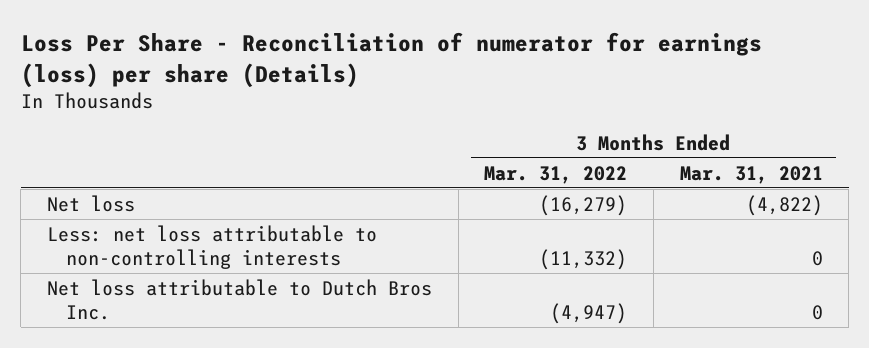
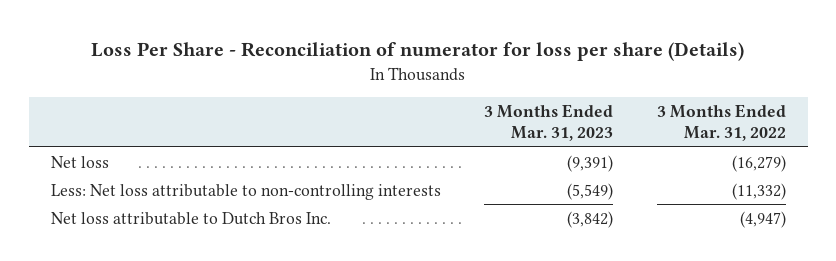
- Loss Per Share - Reconciliation of numerator for earnings (loss) per share (Details)
+ Loss Per Share - Reconciliation of numerator for loss per share (Details)
- | 3 Months Ended Mar. 31, 2022 | 3 Months Ended Mar. 31, 2021
+ | 3 Months Ended Mar. 31, 2023 | 3 Months Ended Mar. 31, 2022
- Less: net loss attributable to non-controlling interests | (11,332) | 0
+ Less: Net loss attributable to non-controlling interests | (5,549) | (11,332)

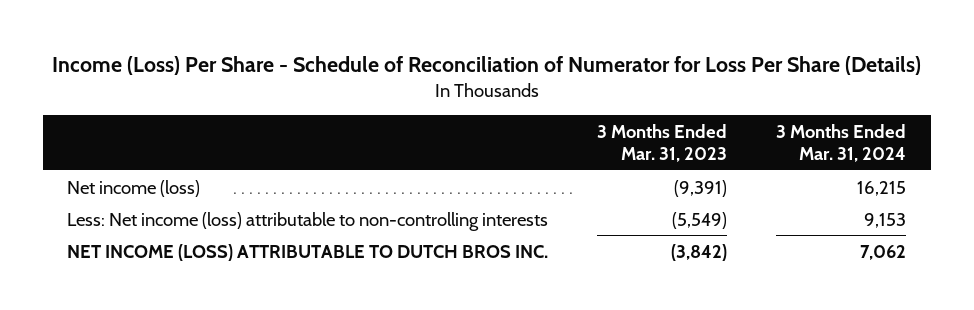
- Loss Per Share - Reconciliation of numerator for loss per share (Details)
+ Income (Loss) Per Share - Schedule of Reconciliation of Numerator for Loss Per Share (Details)
- | 3 Months Ended Mar. 31, 2023 | 3 Months Ended Mar. 31, 2022
+ | 3 Months Ended Mar. 31, 2023 | 3 Months Ended Mar. 31, 2024
- Net loss | (9,391) | (16,279)
- Less: Net loss attributable to non-controlling interests | (5,549) | (11,332)
- Net loss attributable to Dutch Bros Inc. | (3,842) | (4,947)
+ Net income (loss) | (9,391) | 16,215
+ Less: Net income (loss) attributable to non-controlling interests | (5,549) | 9,153
+ NET INCOME (LOSS) ATTRIBUTABLE TO DUTCH BROS INC. | (3,842) | 7,062

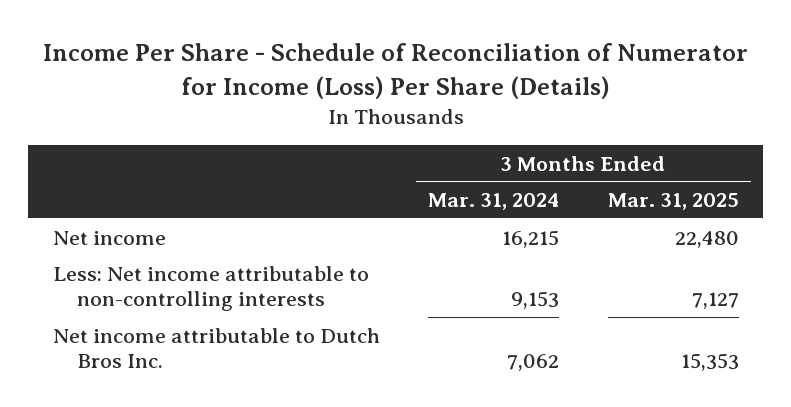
- Income (Loss) Per Share - Schedule of Reconciliation of Numerator for Loss Per Share (Details)
+ Income Per Share - Schedule of Reconciliation of Numerator for Income (Loss) Per Share (Details)
- | 3 Months Ended Mar. 31, 2023 | 3 Months Ended Mar. 31, 2024
+ | 3 Months Ended Mar. 31, 2024 | 3 Months Ended Mar. 31, 2025
- Net income (loss) | (9,391) | 16,215
- Less: Net income (loss) attributable to non-controlling interests | (5,549) | 9,153
- NET INCOME (LOSS) ATTRIBUTABLE TO DUTCH BROS INC. | (3,842) | 7,062
+ Net income | 16,215 | 22,480
+ Less: Net income attributable to non-controlling interests | 9,153 | 7,127
+ Net income attributable to Dutch Bros Inc. | 7,062 | 15,353

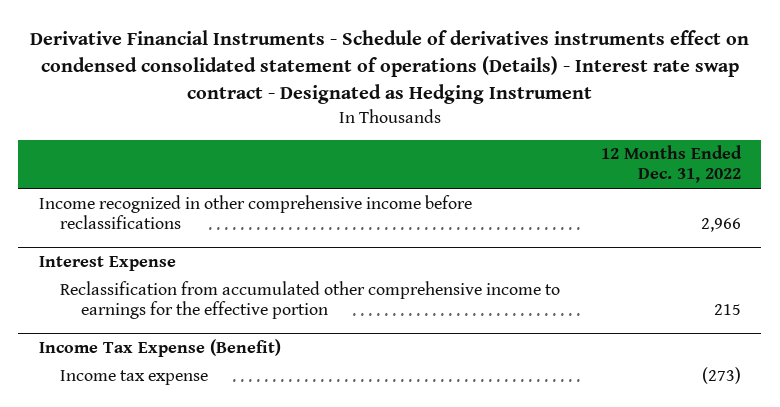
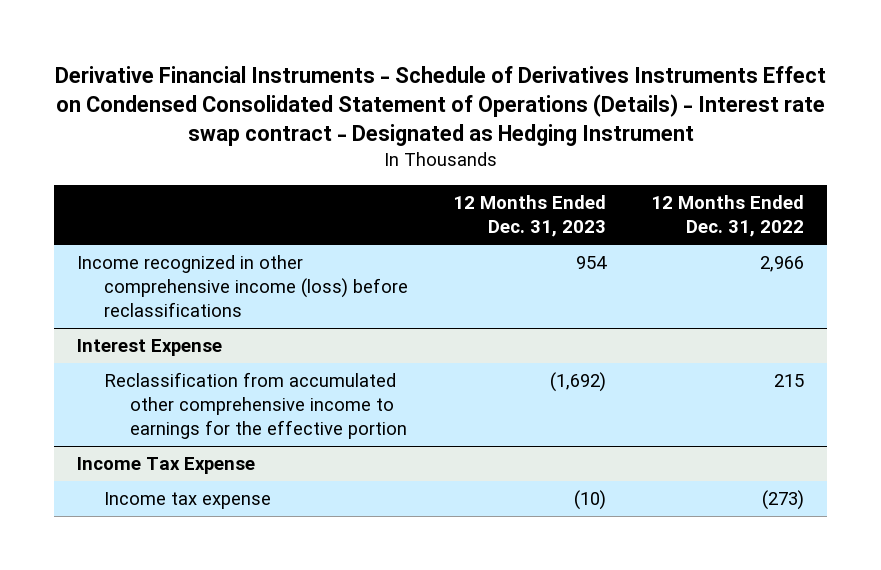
- Derivative Financial Instruments - Schedule of derivatives instruments effect on condensed consolidated statement of operations (Details) - Interest rate swap contract - Designated as Hedging Instrument
+ Derivative Financial Instruments - Schedule of Derivatives Instruments Effect on Condensed Consolidated Statement of Operations (Details) - Interest rate swap contract - Designated as Hedging Instrument
- | 12 Months Ended Dec. 31, 2022
+ | 12 Months Ended Dec. 31, 2023 | 12 Months Ended Dec. 31, 2022
- Income recognized in other comprehensive income before reclassifications | 2,966
+ Income recognized in other comprehensive income (loss) before reclassifications | 954 | 2,966
- Income Tax Expense (Benefit)
+ Income Tax Expense

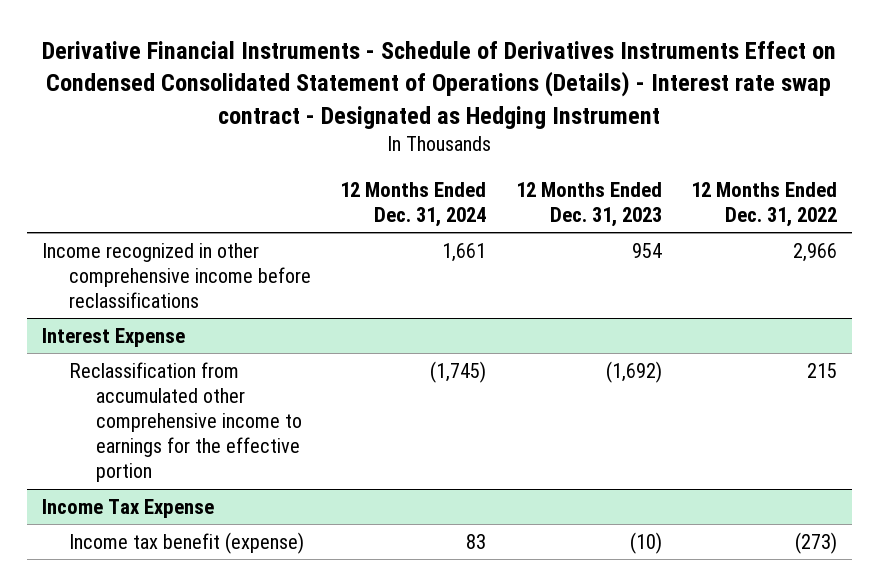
- | 12 Months Ended Dec. 31, 2023 | 12 Months Ended Dec. 31, 2022
+ | 12 Months Ended Dec. 31, 2024 | 12 Months Ended Dec. 31, 2023 | 12 Months Ended Dec. 31, 2022
- Income recognized in other comprehensive income (loss) before reclassifications | 954 | 2,966
+ Income recognized in other comprehensive income before reclassifications | 1,661 | 954 | 2,966
@ Income Tax Expense
- Income tax expense | (10) | (273)
+ Income tax benefit (expense) | 83 | (10) | (273)

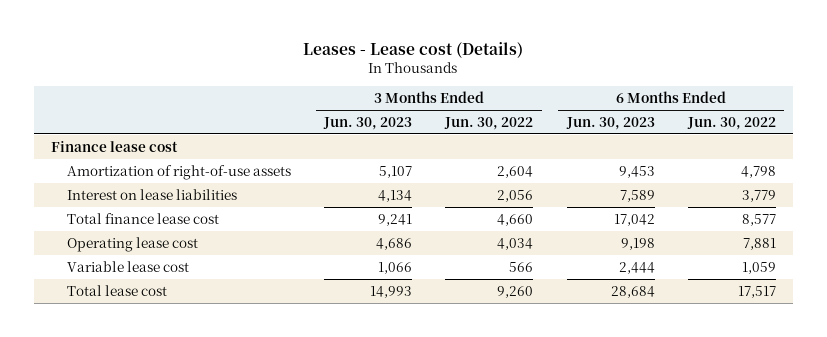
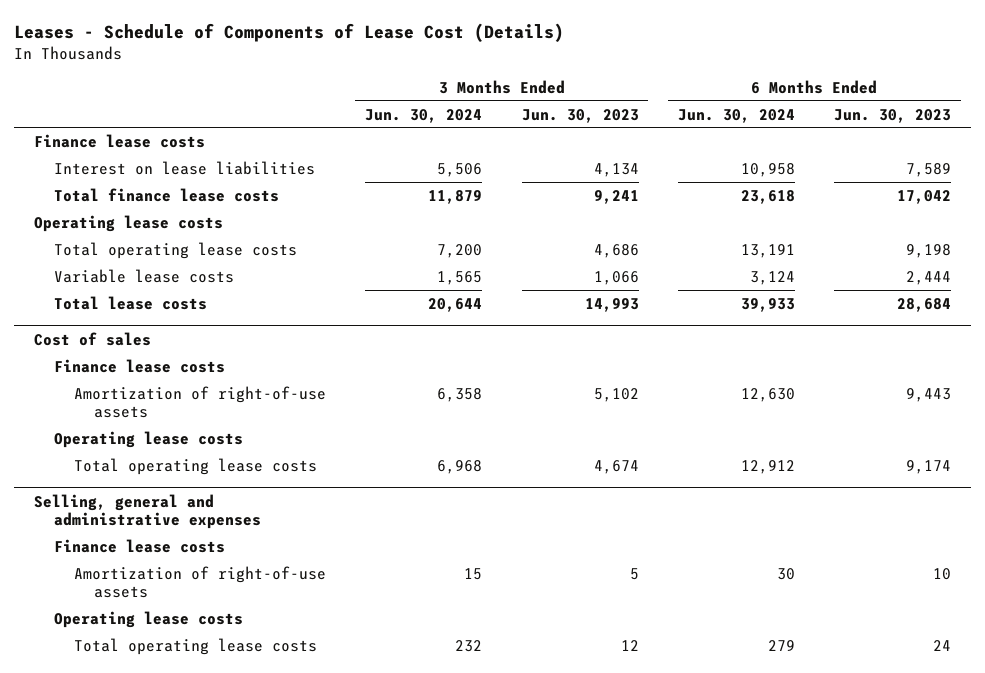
- Leases - Lease cost (Details)
+ Leases - Schedule of Components of Lease Cost (Details)
- | 3 Months Ended Jun. 30, 2023 | 3 Months Ended Jun. 30, 2022 | 6 Months Ended Jun. 30, 2023 | 6 Months Ended Jun. 30, 2022
+ | 3 Months Ended Jun. 30, 2024 | 3 Months Ended Jun. 30, 2023 | 6 Months Ended Jun. 30, 2024 | 6 Months Ended Jun. 30, 2023
- Finance lease cost
- Amortization of right-of-use assets | 5,107 | 2,604 | 9,453 | 4,798
+ Finance lease costs
- Total finance lease cost | 9,241 | 4,660 | 17,042 | 8,577
- Operating lease cost | 4,686 | 4,034 | 9,198 | 7,881
- Variable lease cost | 1,066 | 566 | 2,444 | 1,059
- Total lease cost | 14,993 | 9,260 | 28,684 | 17,517
+ Total finance lease costs | 11,879 | 9,241 | 23,618 | 17,042
+ Operating lease costs
+ Total operating lease costs | 7,200 | 4,686 | 13,191 | 9,198
+ Variable lease costs | 1,565 | 1,066 | 3,124 | 2,444
+ Total lease costs | 20,644 | 14,993 | 39,933 | 28,684
+ Cost of sales
+ Finance lease costs
+ Amortization of right-of-use assets | 6,358 | 5,102 | 12,630 | 9,443
+ Operating lease costs
+ Total operating lease costs | 6,968 | 4,674 | 12,912 | 9,174
+ Selling, general and administrative expenses
+ Finance lease costs
+ Amortization of right-of-use assets | 15 | 5 | 30 | 10
+ Operating lease costs
+ Total operating lease costs | 232 | 12 | 279 | 24

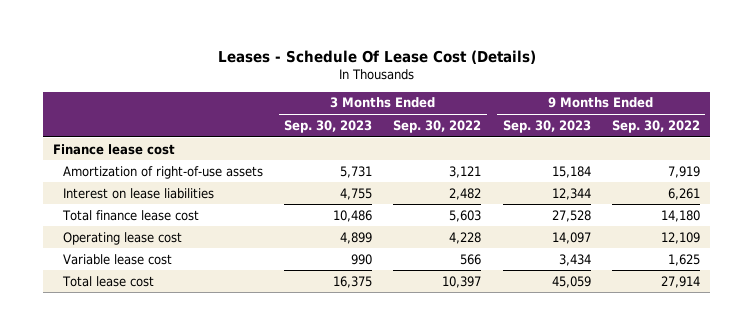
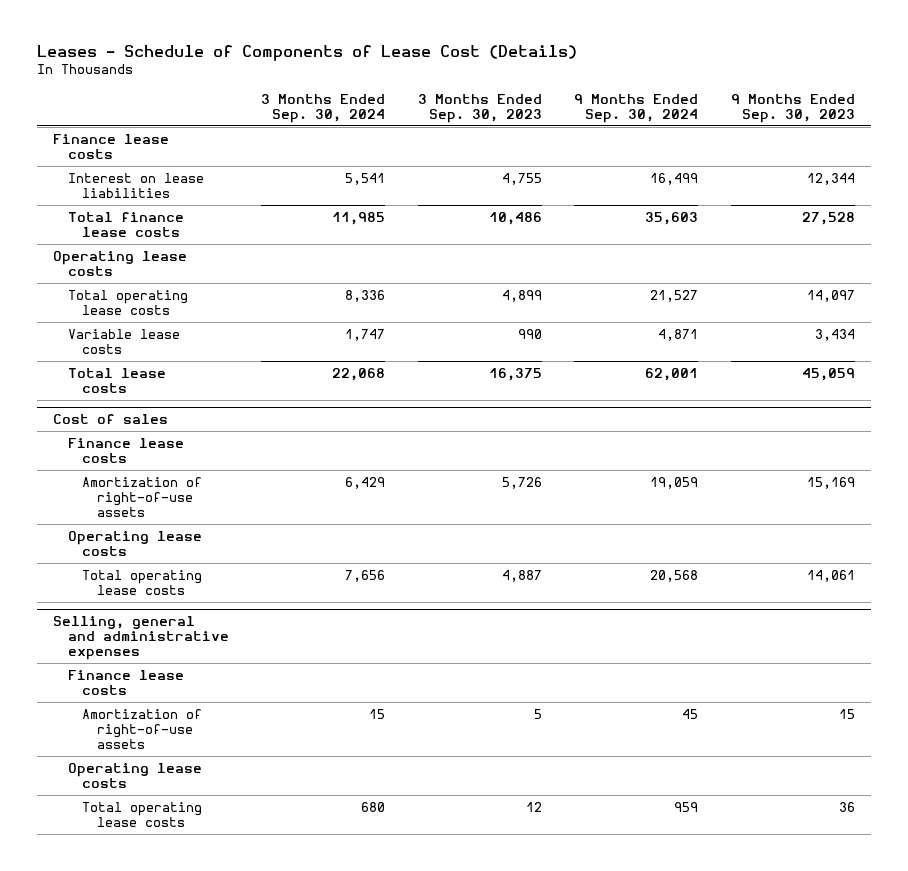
- Leases - Schedule Of Lease Cost (Details)
+ Leases - Schedule of Components of Lease Cost (Details)
- | 3 Months Ended Sep. 30, 2023 | 3 Months Ended Sep. 30, 2022 | 9 Months Ended Sep. 30, 2023 | 9 Months Ended Sep. 30, 2022
+ | 3 Months Ended Sep. 30, 2024 | 3 Months Ended Sep. 30, 2023 | 9 Months Ended Sep. 30, 2024 | 9 Months Ended Sep. 30, 2023
- Finance lease cost
- Amortization of right-of-use assets | 5,731 | 3,121 | 15,184 | 7,919
+ Finance lease costs
- Total finance lease cost | 10,486 | 5,603 | 27,528 | 14,180
- Operating lease cost | 4,899 | 4,228 | 14,097 | 12,109
- Variable lease cost | 990 | 566 | 3,434 | 1,625
- Total lease cost | 16,375 | 10,397 | 45,059 | 27,914
+ Total finance lease costs | 11,985 | 10,486 | 35,603 | 27,528
+ Operating lease costs
+ Total operating lease costs | 8,336 | 4,899 | 21,527 | 14,097
+ Variable lease costs | 1,747 | 990 | 4,871 | 3,434
+ Total lease costs | 22,068 | 16,375 | 62,001 | 45,059
+ Cost of sales
+ Finance lease costs
+ Amortization of right-of-use assets | 6,429 | 5,726 | 19,059 | 15,169
+ Operating lease costs
+ Total operating lease costs | 7,656 | 4,887 | 20,568 | 14,061
+ Selling, general and administrative expenses
+ Finance lease costs
+ Amortization of right-of-use assets | 15 | 5 | 45 | 15
+ Operating lease costs
+ Total operating lease costs | 680 | 12 | 959 | 36

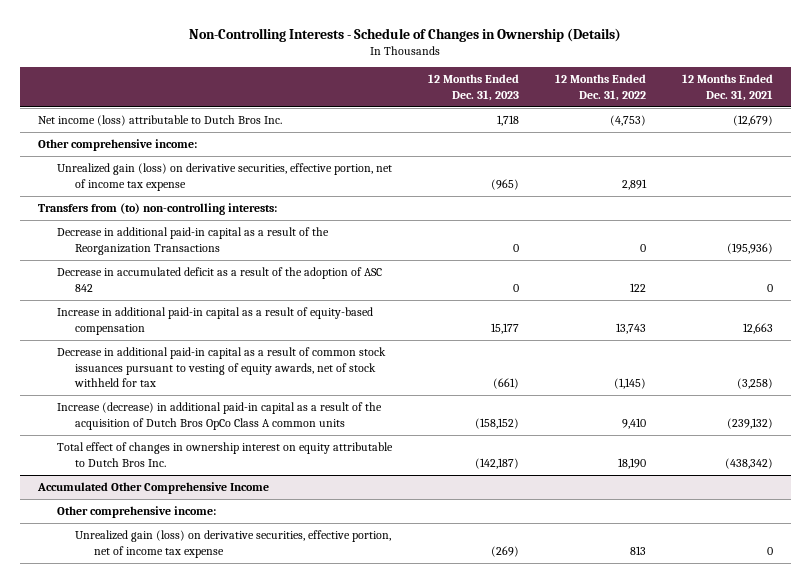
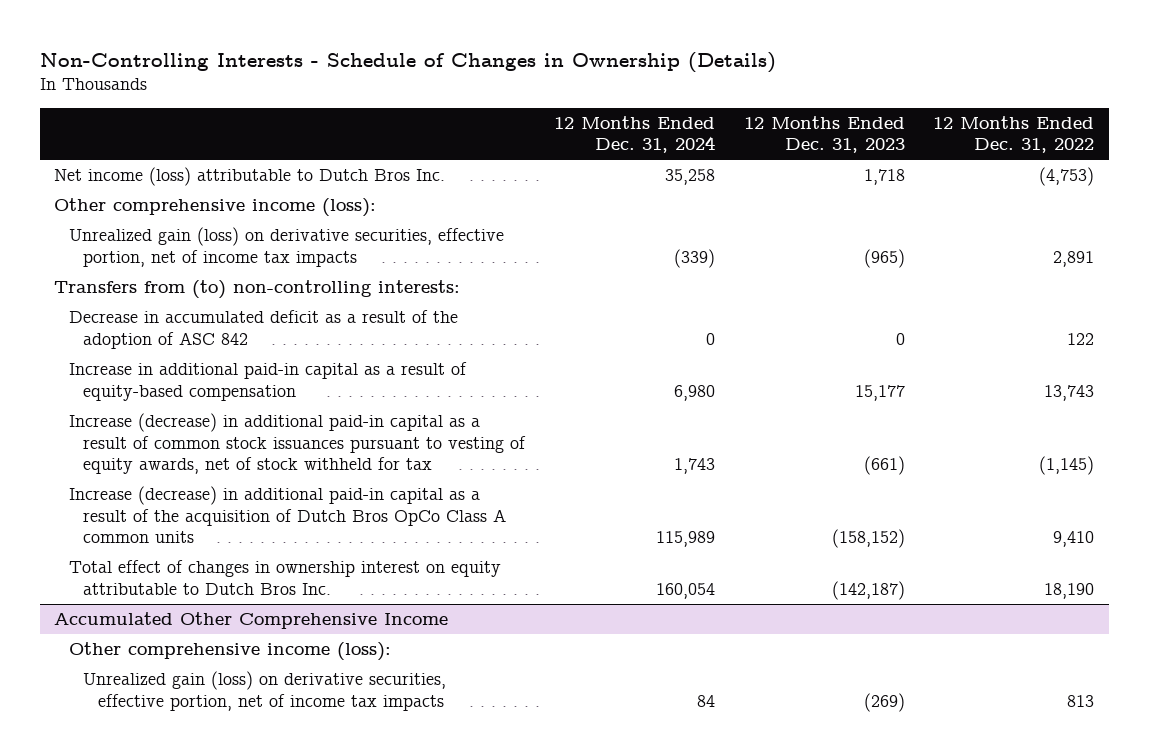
- | 12 Months Ended Dec. 31, 2023 | 12 Months Ended Dec. 31, 2022 | 12 Months Ended Dec. 31, 2021
+ | 12 Months Ended Dec. 31, 2024 | 12 Months Ended Dec. 31, 2023 | 12 Months Ended Dec. 31, 2022
- Other comprehensive income:
- Unrealized gain (loss) on derivative securities, effective portion, net of income tax expense | (965) | 2,891 |
+ Other comprehensive income (loss):
+ Unrealized gain (loss) on derivative securities, effective portion, net of income tax impacts | (339) | (965) | 2,891
- Decrease in additional paid-in capital as a result of the Reorganization Transactions | 0 | 0 | (195,936)
- Decrease in additional paid-in capital as a result of common stock issuances pursuant to vesting of equity awards, net of stock withheld for tax | (661) | (1,145) | (3,258)
+ Increase (decrease) in additional paid-in capital as a result of common stock issuances pursuant to vesting of equity awards, net of stock withheld for tax | 1,743 | (661) | (1,145)
@ Accumulated Other Comprehensive Income
- Other comprehensive income:
- Unrealized gain (loss) on derivative securities, effective portion, net of income tax expense | (269) | 813 | 0
+ Other comprehensive income (loss):
+ Unrealized gain (loss) on derivative securities, effective portion, net of income tax impacts | 84 | (269) | 813

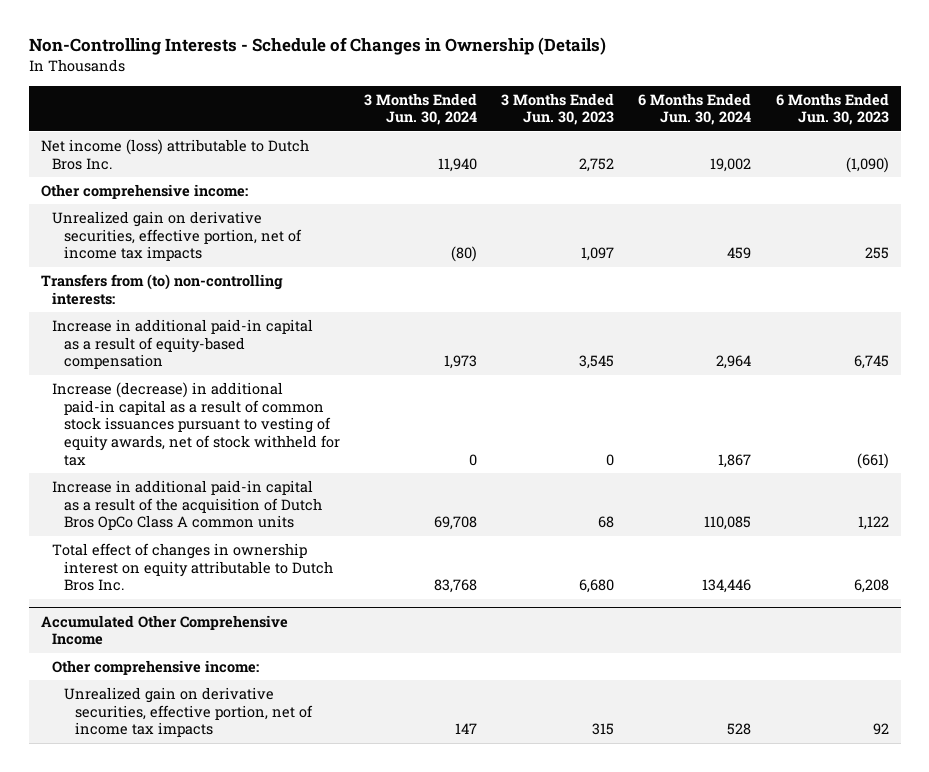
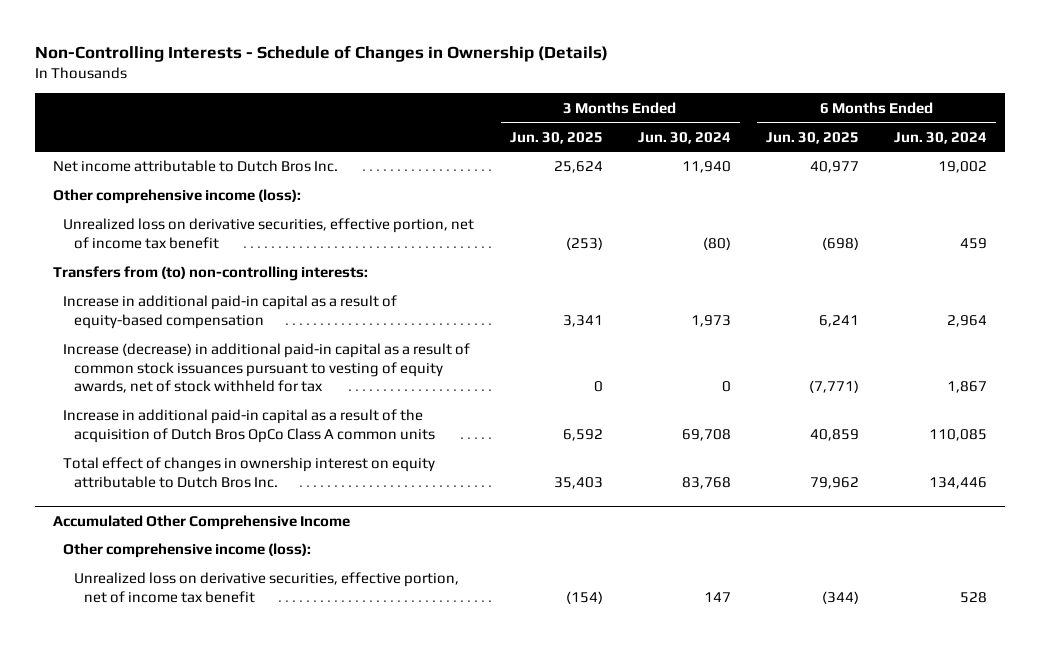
- | 3 Months Ended Jun. 30, 2024 | 3 Months Ended Jun. 30, 2023 | 6 Months Ended Jun. 30, 2024 | 6 Months Ended Jun. 30, 2023
+ | 3 Months Ended Jun. 30, 2025 | 3 Months Ended Jun. 30, 2024 | 6 Months Ended Jun. 30, 2025 | 6 Months Ended Jun. 30, 2024
- Net income (loss) attributable to Dutch Bros Inc. | 11,940 | 2,752 | 19,002 | (1,090)
- Other comprehensive income:
- Unrealized gain on derivative securities, effective portion, net of income tax impacts | (80) | 1,097 | 459 | 255
+ Net income attributable to Dutch Bros Inc. | 25,624 | 11,940 | 40,977 | 19,002
+ Other comprehensive income (loss):
+ Unrealized loss on derivative securities, effective portion, net of income tax benefit | (253) | (80) | (698) | 459
@ Accumulated Other Comprehensive Income
- Other comprehensive income:
- Unrealized gain on derivative securities, effective portion, net of income tax impacts | 147 | 315 | 528 | 92
+ Other comprehensive income (loss):
+ Unrealized loss on derivative securities, effective portion, net of income tax benefit | (154) | 147 | (344) | 528

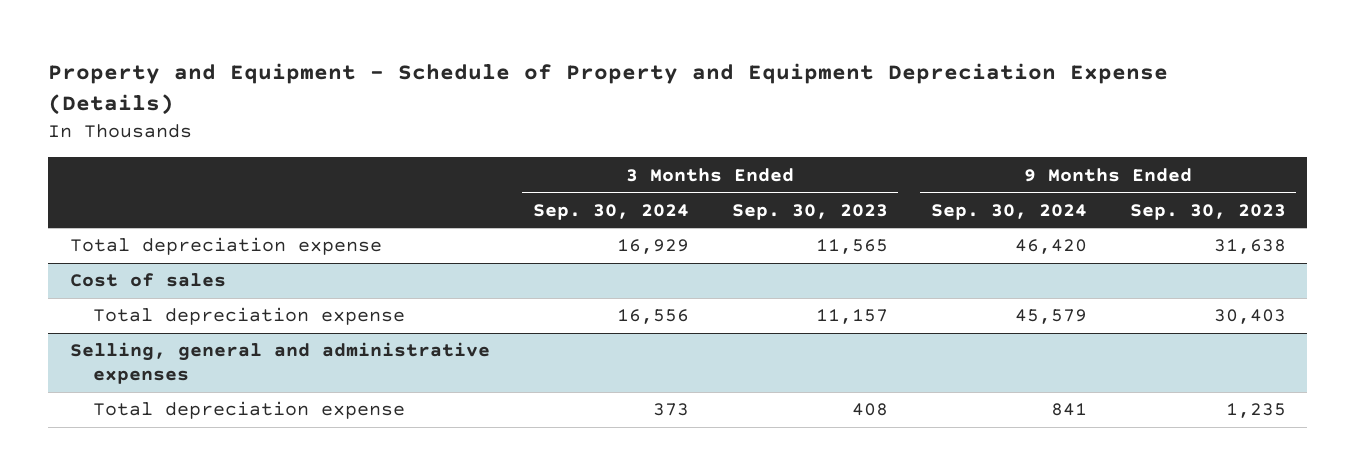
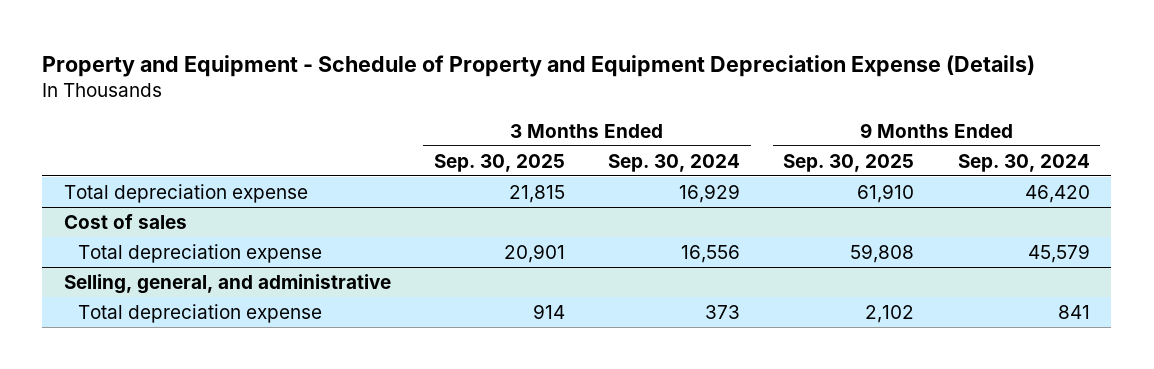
- | 3 Months Ended Sep. 30, 2024 | 3 Months Ended Sep. 30, 2023 | 9 Months Ended Sep. 30, 2024 | 9 Months Ended Sep. 30, 2023
+ | 3 Months Ended Sep. 30, 2025 | 3 Months Ended Sep. 30, 2024 | 9 Months Ended Sep. 30, 2025 | 9 Months Ended Sep. 30, 2024
- Selling, general and administrative expenses
+ Selling, general, and administrative

